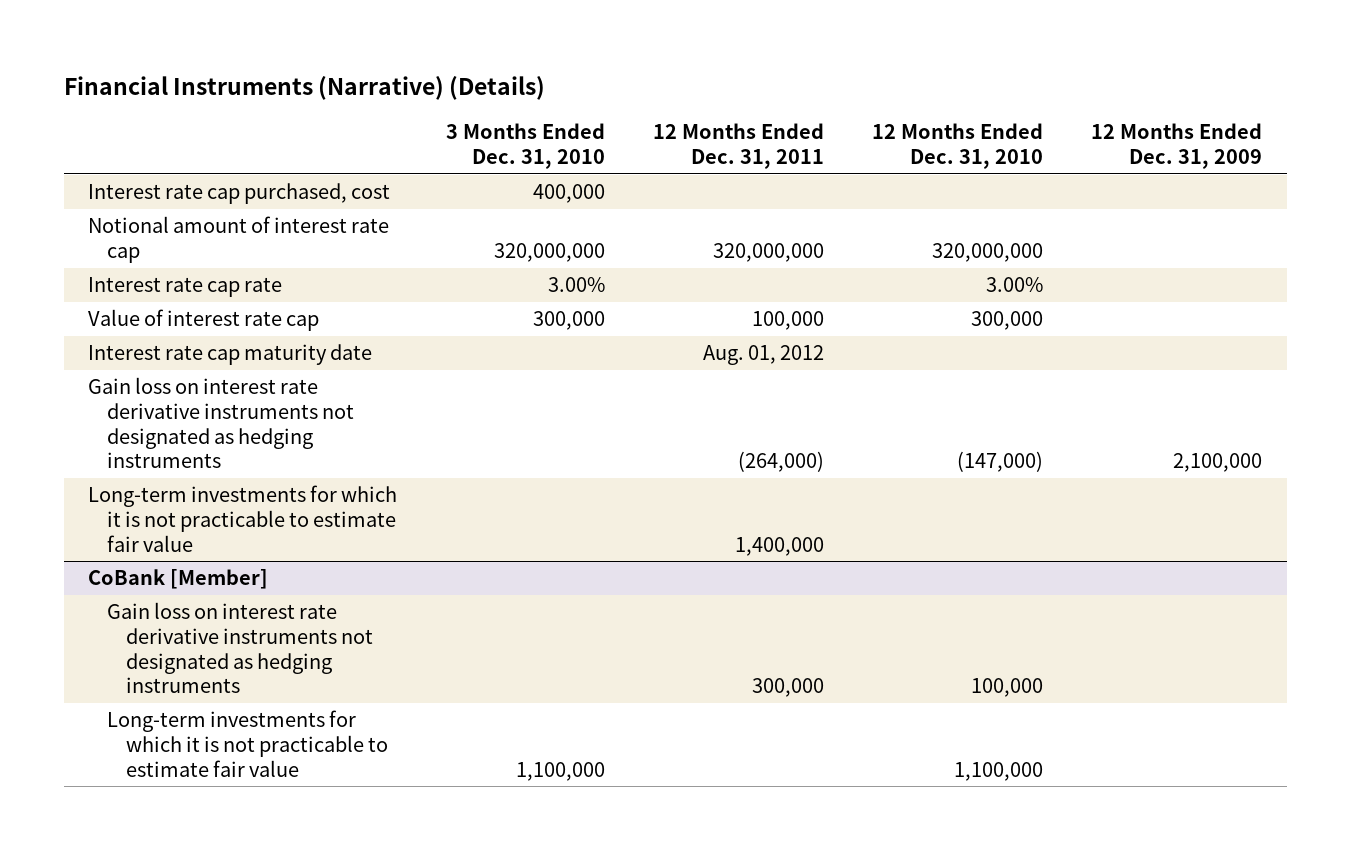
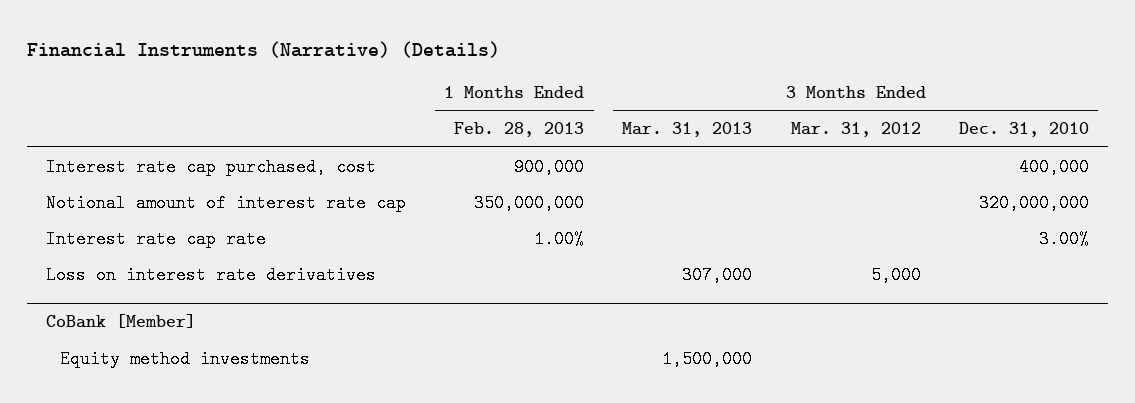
- | 3 Months Ended Dec. 31, 2010 | 12 Months Ended Dec. 31, 2011 | 12 Months Ended Dec. 31, 2010 | 12 Months Ended Dec. 31, 2009
+ | 1 Months Ended Feb. 28, 2013 | 3 Months Ended Mar. 31, 2013 | 3 Months Ended Mar. 31, 2012 | 3 Months Ended Dec. 31, 2010
- Value of interest rate cap | 300,000 | 100,000 | 300,000 |
- Interest rate cap maturity date | | Aug. 01, 2012 | |
- Gain loss on interest rate derivative instruments not designated as hedging instruments | | (264,000) | (147,000) | 2,100,000
- Long-term investments for which it is not practicable to estimate fair value | | 1,400,000 | |
+ Loss on interest rate derivatives | | 307,000 | 5,000 |
@ CoBank [Member]
- Gain loss on interest rate derivative instruments not designated as hedging instruments | | 300,000 | 100,000 |
- Long-term investments for which it is not practicable to estimate fair value | 1,100,000 | | 1,100,000 |
+ Equity method investments | | 1,500,000 | |

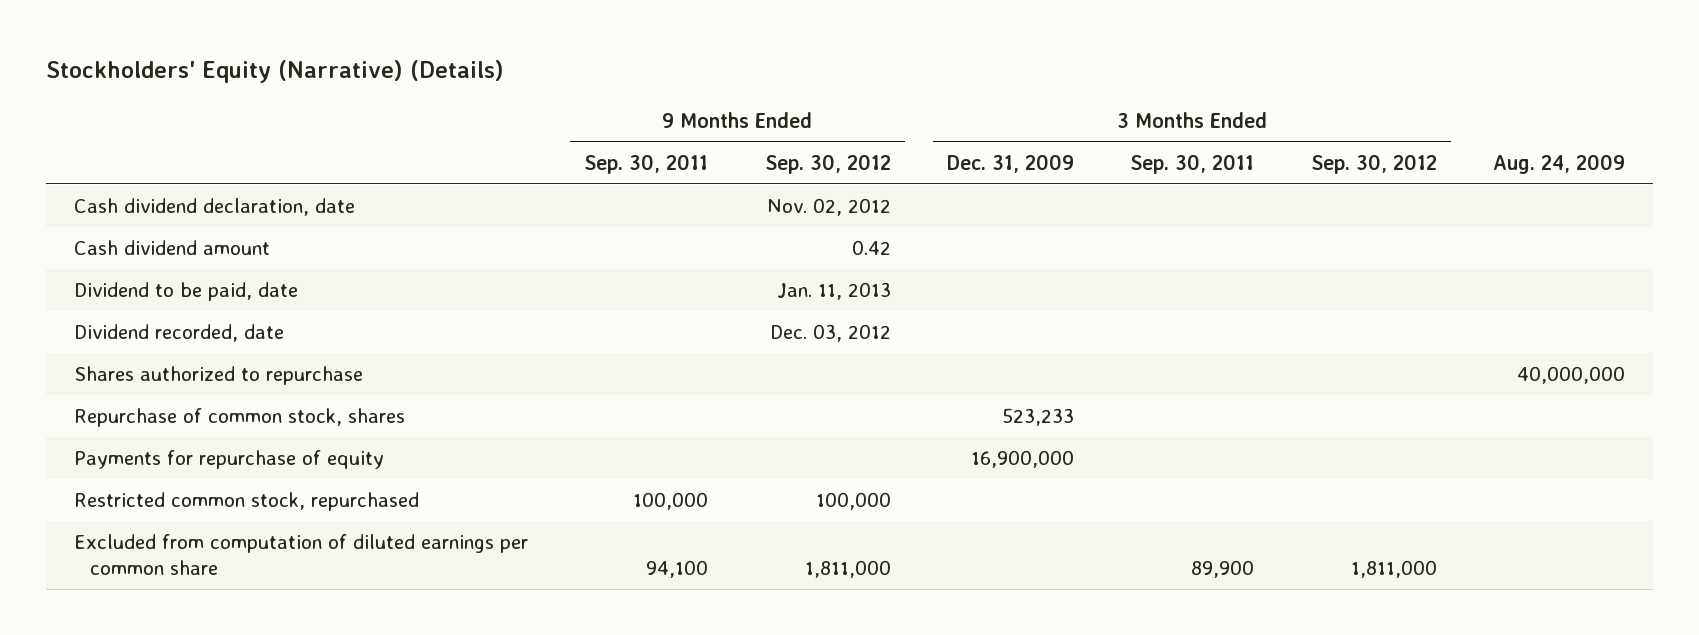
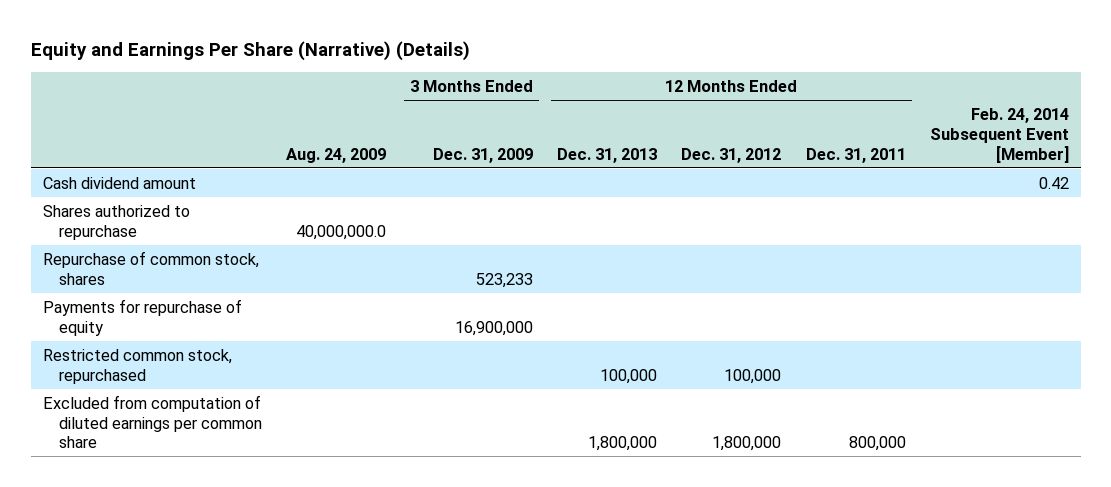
- Stockholders' Equity (Narrative) (Details)
+ Equity and Earnings Per Share (Narrative) (Details)
- | 9 Months Ended Sep. 30, 2011 | 9 Months Ended Sep. 30, 2012 | 3 Months Ended Dec. 31, 2009 | 3 Months Ended Sep. 30, 2011 | 3 Months Ended Sep. 30, 2012 | Aug. 24, 2009
+ | Aug. 24, 2009 | 3 Months Ended Dec. 31, 2009 | 12 Months Ended Dec. 31, 2013 | 12 Months Ended Dec. 31, 2012 | 12 Months Ended Dec. 31, 2011 | Feb. 24, 2014 Subsequent Event [Member]
- Cash dividend declaration, date | | Nov. 02, 2012 | | | |
- Dividend to be paid, date | | Jan. 11, 2013 | | | |
- Dividend recorded, date | | Dec. 03, 2012 | | | |
- Shares authorized to repurchase | | | | | | 40,000,000
+ Shares authorized to repurchase | 40,000,000.0 | | | | |

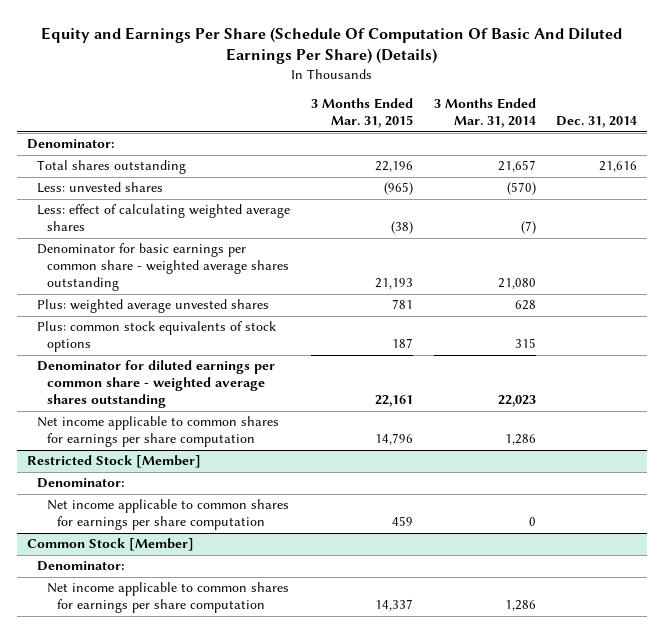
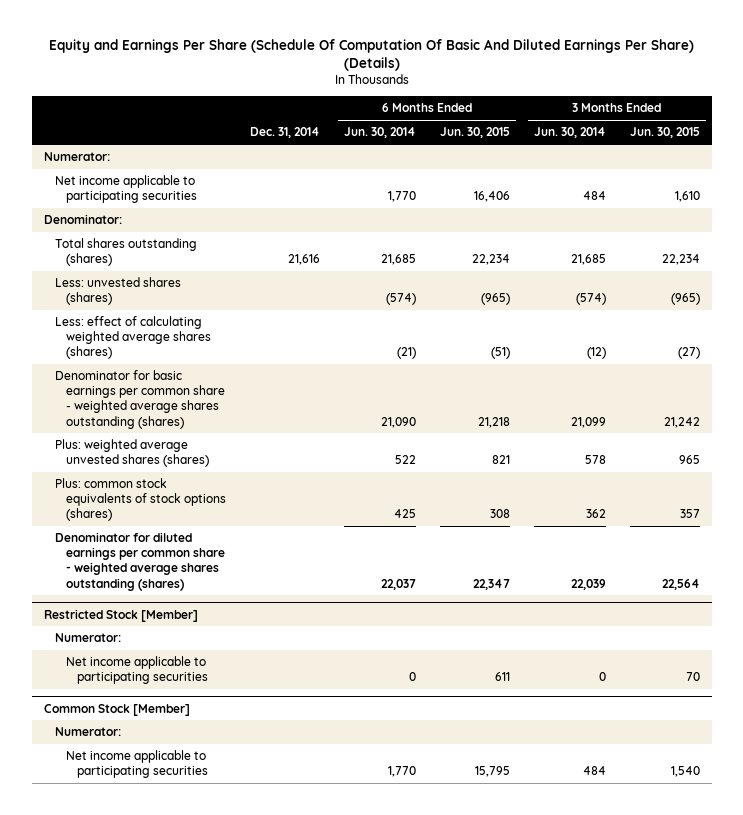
- | 3 Months Ended Mar. 31, 2015 | 3 Months Ended Mar. 31, 2014 | Dec. 31, 2014
+ | Dec. 31, 2014 | 6 Months Ended Jun. 30, 2014 | 6 Months Ended Jun. 30, 2015 | 3 Months Ended Jun. 30, 2014 | 3 Months Ended Jun. 30, 2015
+ Numerator:
+ Net income applicable to participating securities | | 1,770 | 16,406 | 484 | 1,610
- Total shares outstanding | 22,196 | 21,657 | 21,616
- Less: unvested shares | (965) | (570) |
- Less: effect of calculating weighted average shares | (38) | (7) |
- Denominator for basic earnings per common share - weighted average shares outstanding | 21,193 | 21,080 |
- Plus: weighted average unvested shares | 781 | 628 |
- Plus: common stock equivalents of stock options | 187 | 315 |
- Denominator for diluted earnings per common share - weighted average shares outstanding | 22,161 | 22,023 |
- Net income applicable to common shares for earnings per share computation | 14,796 | 1,286 |
+ Total shares outstanding (shares) | 21,616 | 21,685 | 22,234 | 21,685 | 22,234
+ Less: unvested shares (shares) | | (574) | (965) | (574) | (965)
+ Less: effect of calculating weighted average shares (shares) | | (21) | (51) | (12) | (27)
+ Denominator for basic earnings per common share - weighted average shares outstanding (shares) | | 21,090 | 21,218 | 21,099 | 21,242
+ Plus: weighted average unvested shares (shares) | | 522 | 821 | 578 | 965
+ Plus: common stock equivalents of stock options (shares) | | 425 | 308 | 362 | 357
+ Denominator for diluted earnings per common share - weighted average shares outstanding (shares) | | 22,037 | 22,347 | 22,039 | 22,564
@ Restricted Stock [Member]
- Denominator:
- Net income applicable to common shares for earnings per share computation | 459 | 0 |
+ Numerator:
+ Net income applicable to participating securities | | 0 | 611 | 0 | 70
@ Common Stock [Member]
- Denominator:
- Net income applicable to common shares for earnings per share computation | 14,337 | 1,286 |
+ Numerator:
+ Net income applicable to participating securities | | 1,770 | 15,795 | 484 | 1,540

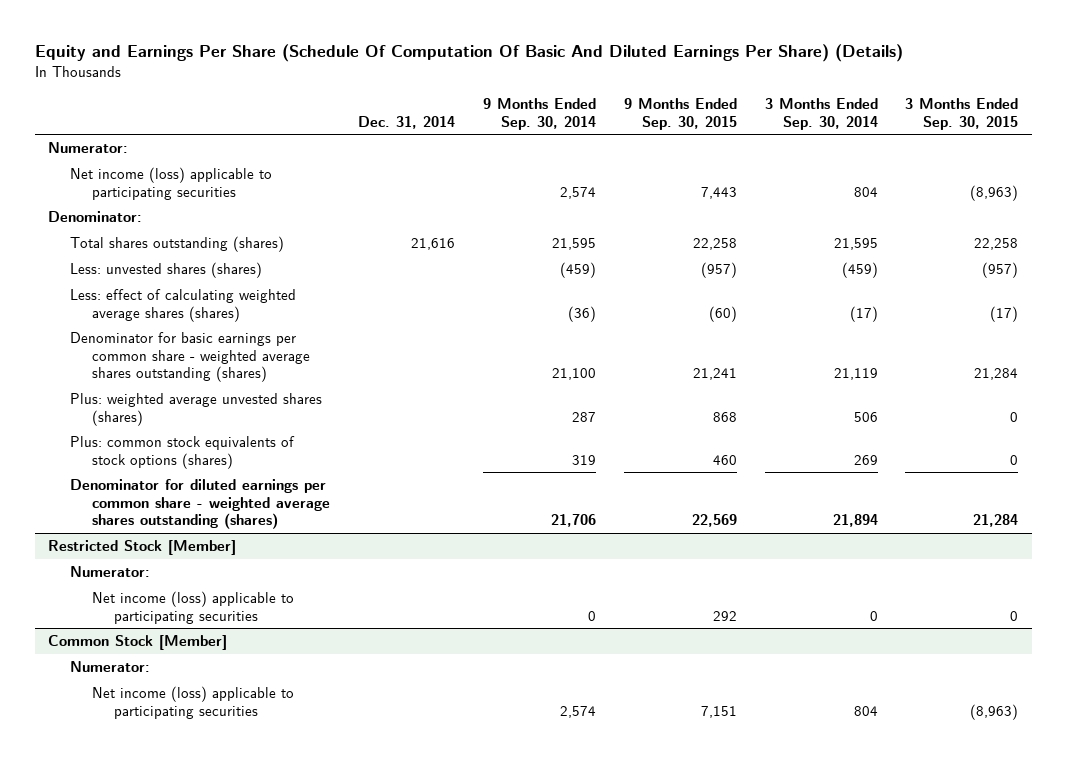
- | Dec. 31, 2014 | 6 Months Ended Jun. 30, 2014 | 6 Months Ended Jun. 30, 2015 | 3 Months Ended Jun. 30, 2014 | 3 Months Ended Jun. 30, 2015
+ | Dec. 31, 2014 | 9 Months Ended Sep. 30, 2014 | 9 Months Ended Sep. 30, 2015 | 3 Months Ended Sep. 30, 2014 | 3 Months Ended Sep. 30, 2015
- Net income applicable to participating securities | | 1,770 | 16,406 | 484 | 1,610
+ Net income (loss) applicable to participating securities | | 2,574 | 7,443 | 804 | (8,963)
@ Restricted Stock [Member]
- Net income applicable to participating securities | | 0 | 611 | 0 | 70
+ Net income (loss) applicable to participating securities | | 0 | 292 | 0 | 0
@ Common Stock [Member]
- Net income applicable to participating securities | | 1,770 | 15,795 | 484 | 1,540
+ Net income (loss) applicable to participating securities | | 2,574 | 7,151 | 804 | (8,963)

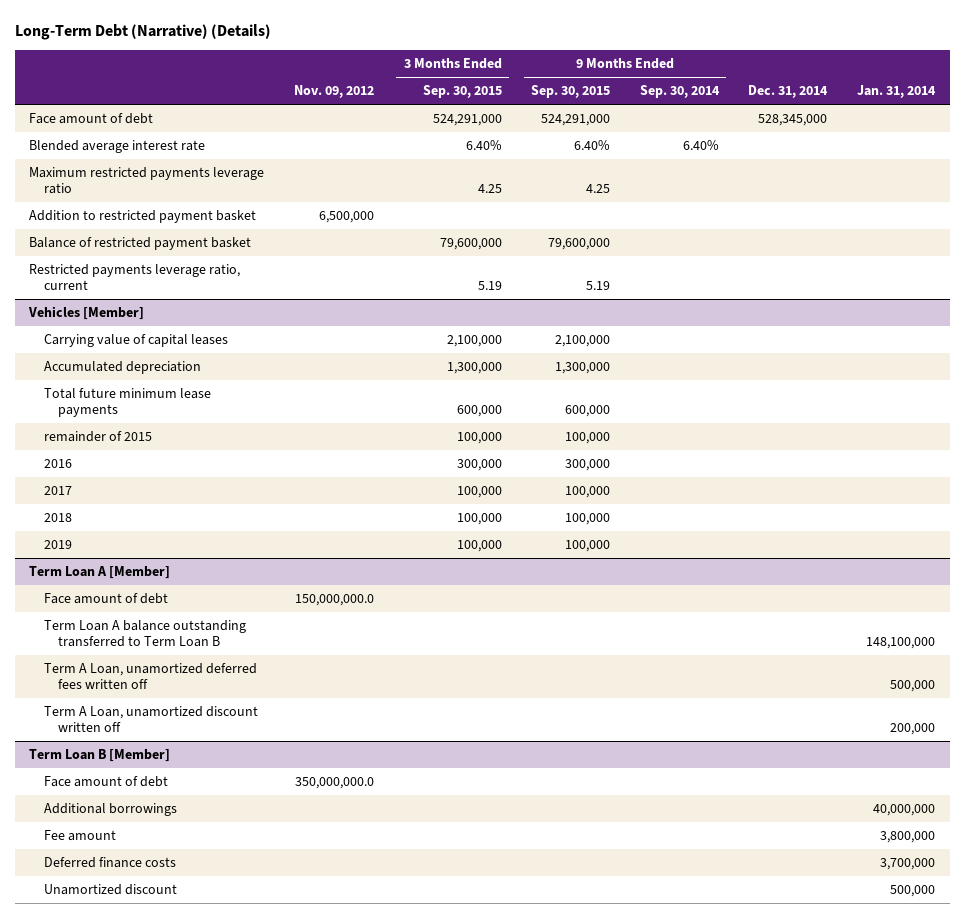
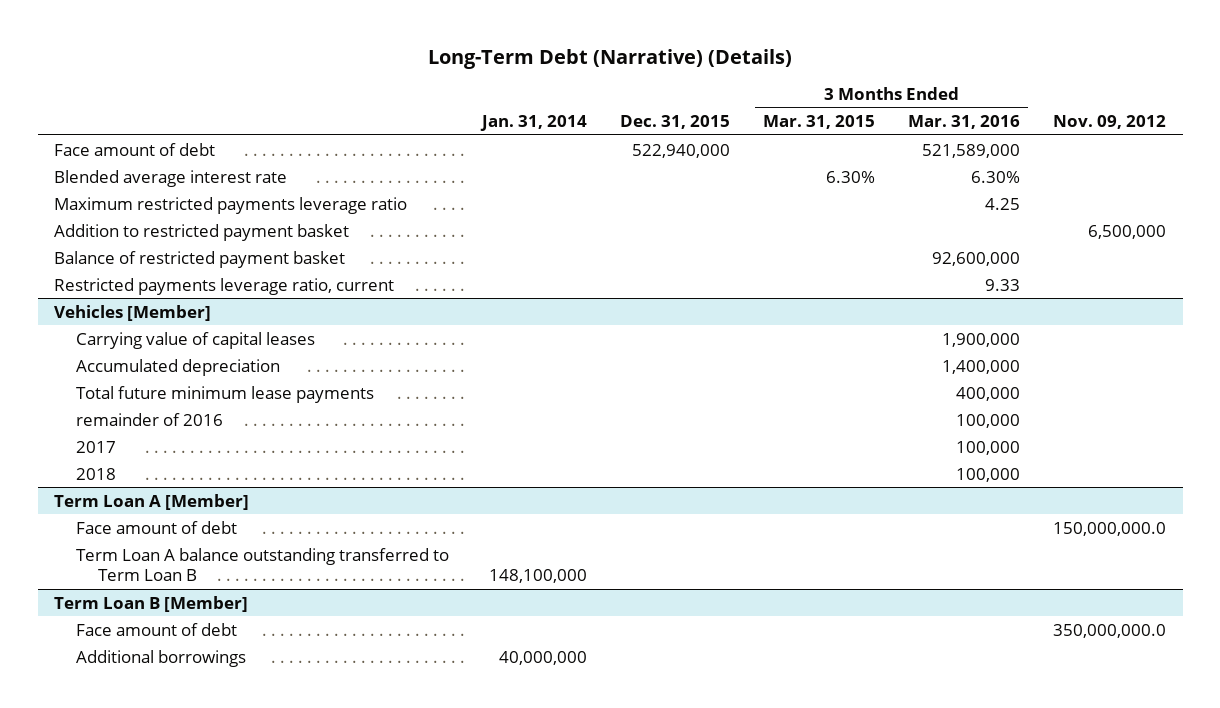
- | Nov. 09, 2012 | 3 Months Ended Sep. 30, 2015 | 9 Months Ended Sep. 30, 2015 | 9 Months Ended Sep. 30, 2014 | Dec. 31, 2014 | Jan. 31, 2014
+ | Jan. 31, 2014 | Dec. 31, 2015 | 3 Months Ended Mar. 31, 2015 | 3 Months Ended Mar. 31, 2016 | Nov. 09, 2012
@ Vehicles [Member]
- remainder of 2015 | | 100,000 | 100,000 | | |
- 2016 | | 300,000 | 300,000 | | |
+ remainder of 2016 | | | | 100,000 |
- 2019 | | 100,000 | 100,000 | | |
@ Term Loan A [Member]
- Term A Loan, unamortized deferred fees written off | | | | | | 500,000
- Term A Loan, unamortized discount written off | | | | | | 200,000
@ Term Loan B [Member]
- Fee amount | | | | | | 3,800,000
- Deferred finance costs | | | | | | 3,700,000
- Unamortized discount | | | | | | 500,000

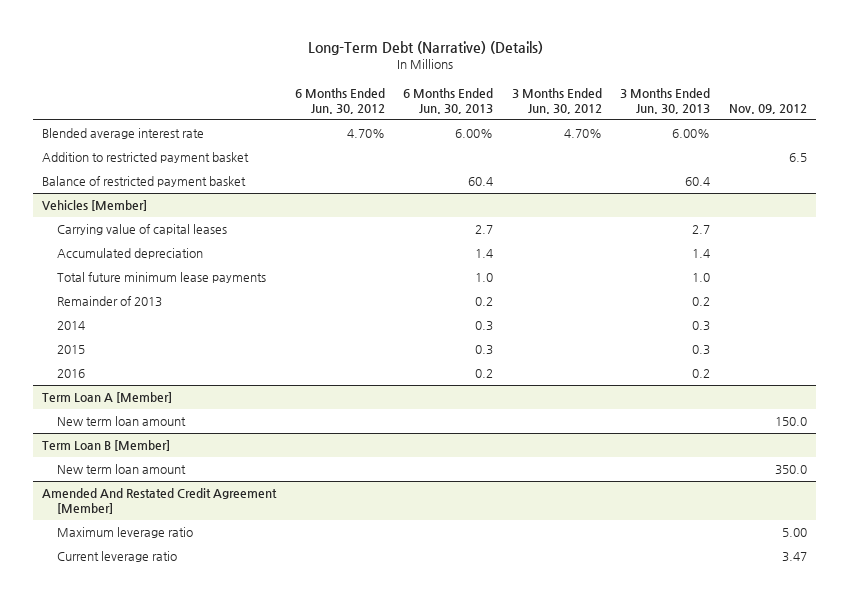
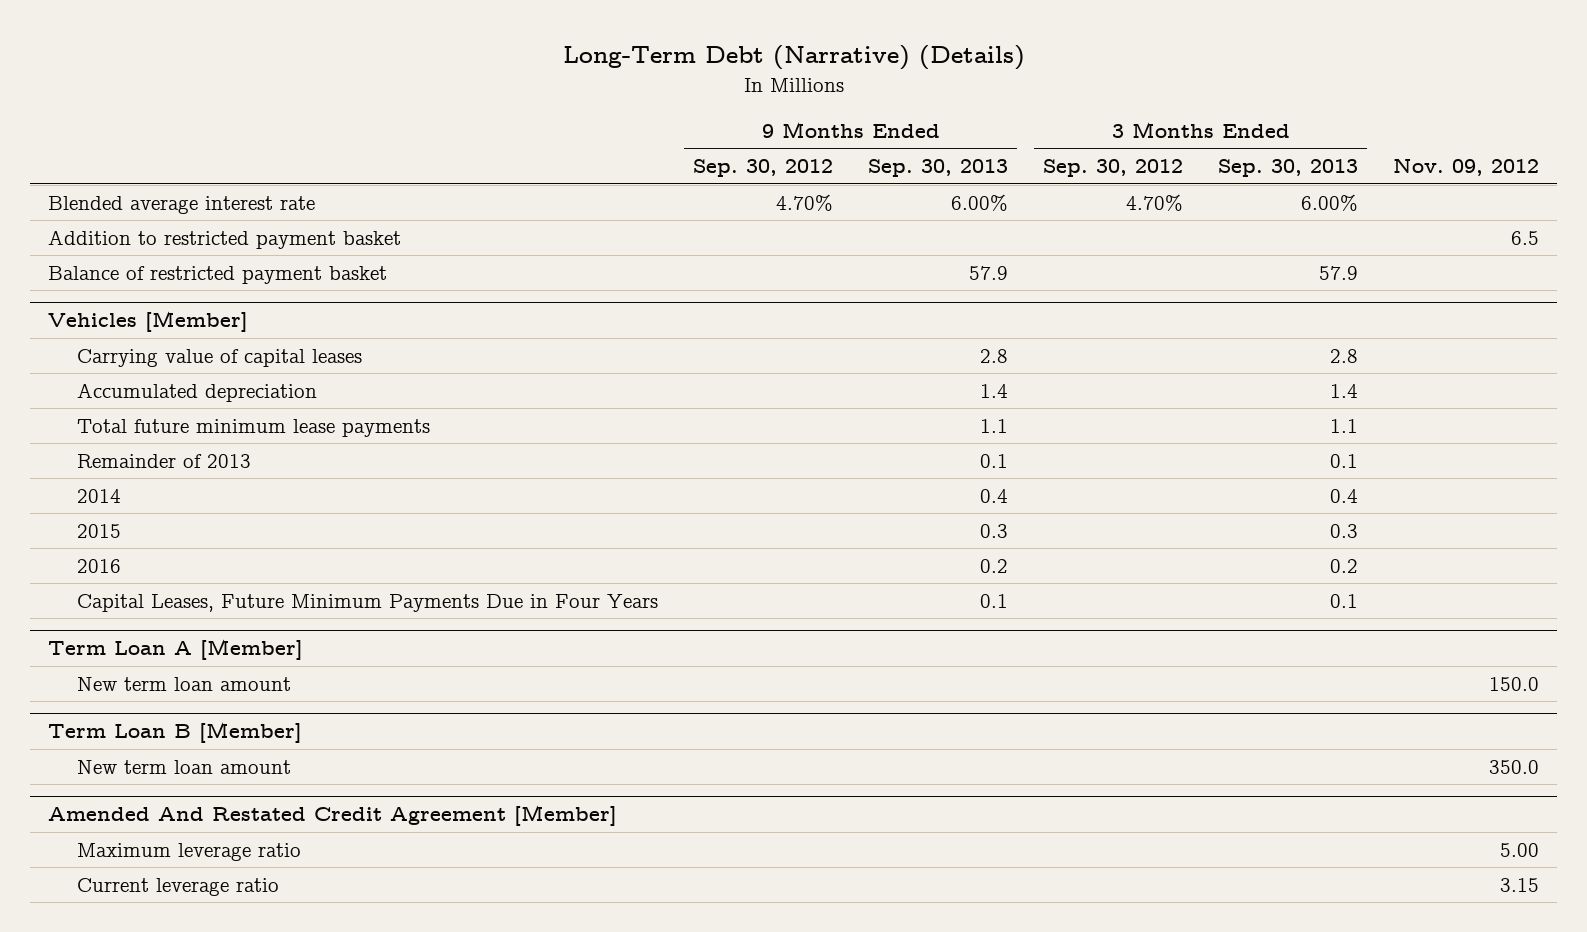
- | 6 Months Ended Jun. 30, 2012 | 6 Months Ended Jun. 30, 2013 | 3 Months Ended Jun. 30, 2012 | 3 Months Ended Jun. 30, 2013 | Nov. 09, 2012
+ | 9 Months Ended Sep. 30, 2012 | 9 Months Ended Sep. 30, 2013 | 3 Months Ended Sep. 30, 2012 | 3 Months Ended Sep. 30, 2013 | Nov. 09, 2012
@ Vehicles [Member]
+ Capital Leases, Future Minimum Payments Due in Four Years | | 0.1 | | 0.1 |
@ Amended And Restated Credit Agreement [Member]
- Current leverage ratio | | | | | 3.47
+ Current leverage ratio | | | | | 3.15

